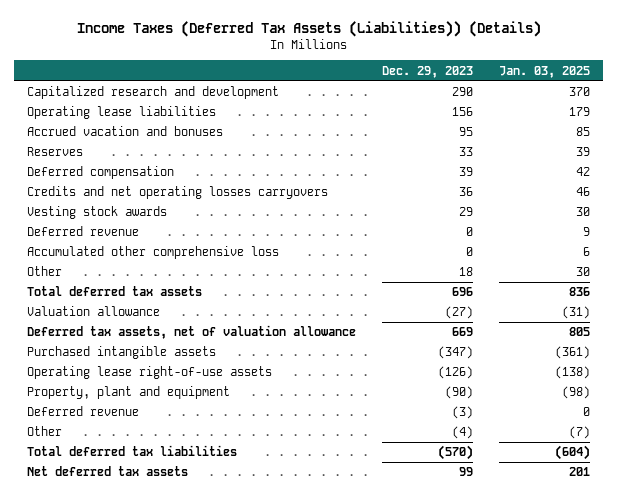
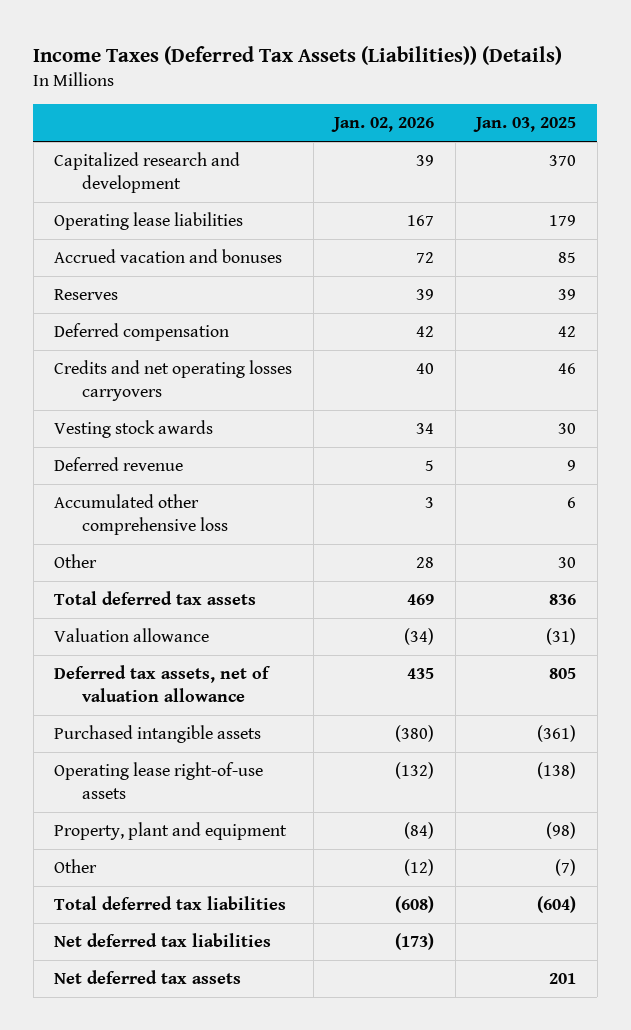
- | Dec. 29, 2023 | Jan. 03, 2025
+ | Jan. 02, 2026 | Jan. 03, 2025
- Deferred revenue | (3) | 0
+ Net deferred tax liabilities | (173) |

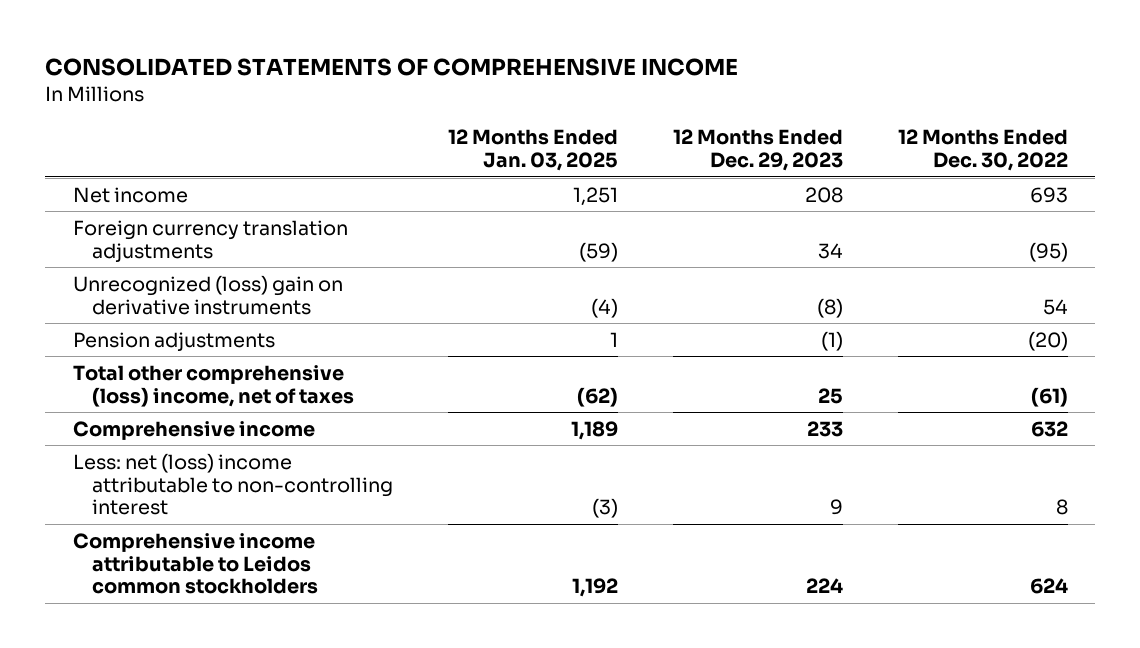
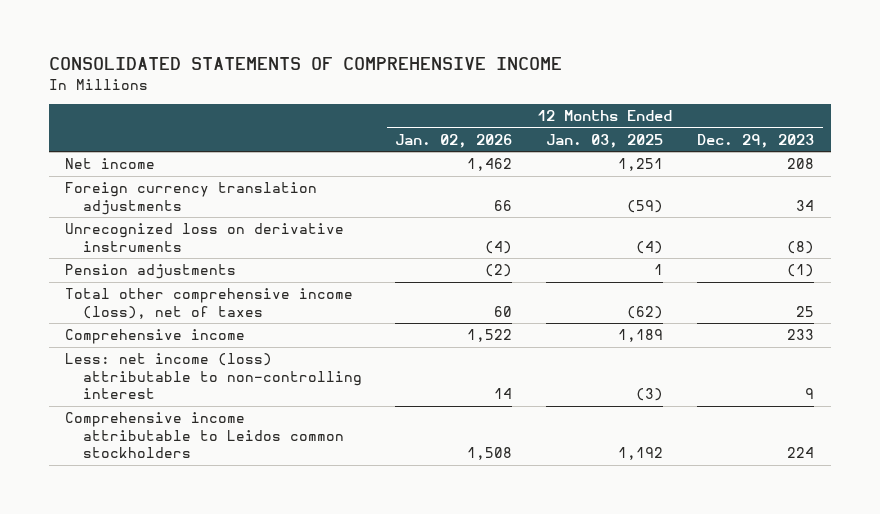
- | 12 Months Ended Jan. 03, 2025 | 12 Months Ended Dec. 29, 2023 | 12 Months Ended Dec. 30, 2022
+ | 12 Months Ended Jan. 02, 2026 | 12 Months Ended Jan. 03, 2025 | 12 Months Ended Dec. 29, 2023
- Unrecognized (loss) gain on derivative instruments | (4) | (8) | 54
+ Unrecognized loss on derivative instruments | (4) | (4) | (8)
- Total other comprehensive (loss) income, net of taxes | (62) | 25 | (61)
+ Total other comprehensive income (loss), net of taxes | 60 | (62) | 25
- Less: net (loss) income attributable to non-controlling interest | (3) | 9 | 8
+ Less: net income (loss) attributable to non-controlling interest | 14 | (3) | 9

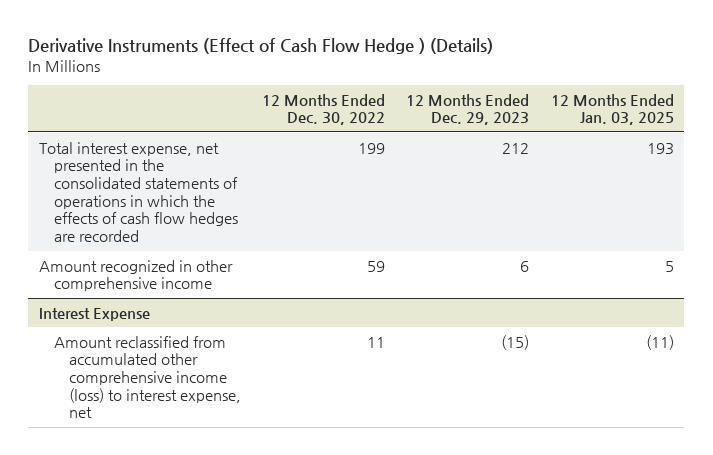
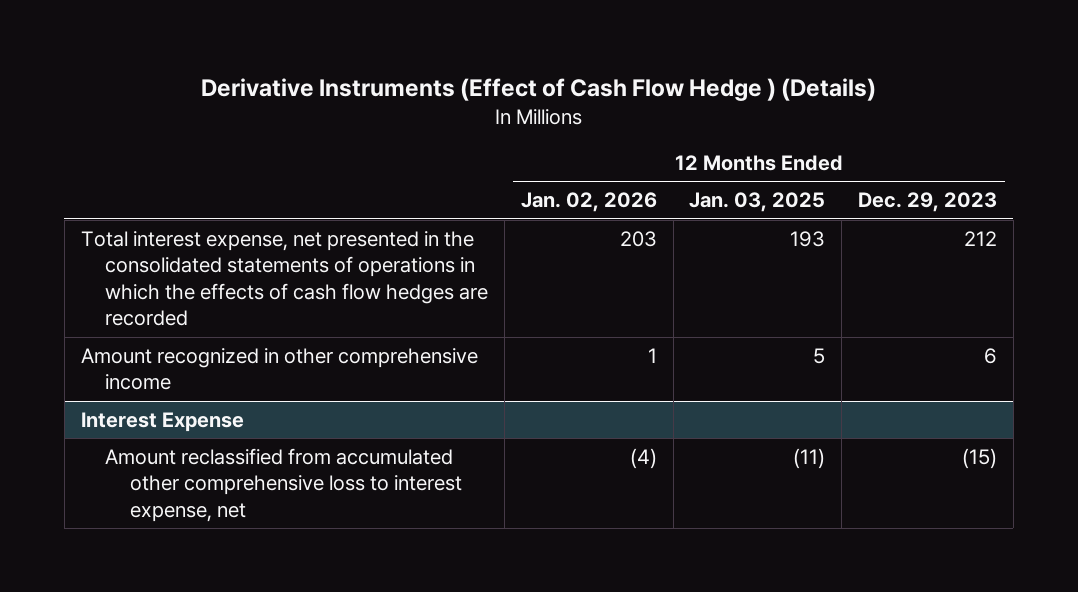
- | 12 Months Ended Dec. 30, 2022 | 12 Months Ended Dec. 29, 2023 | 12 Months Ended Jan. 03, 2025
+ | 12 Months Ended Jan. 02, 2026 | 12 Months Ended Jan. 03, 2025 | 12 Months Ended Dec. 29, 2023
@ Interest Expense
- Amount reclassified from accumulated other comprehensive income (loss) to interest expense, net | 11 | (15) | (11)
+ Amount reclassified from accumulated other comprehensive loss to interest expense, net | (4) | (11) | (15)

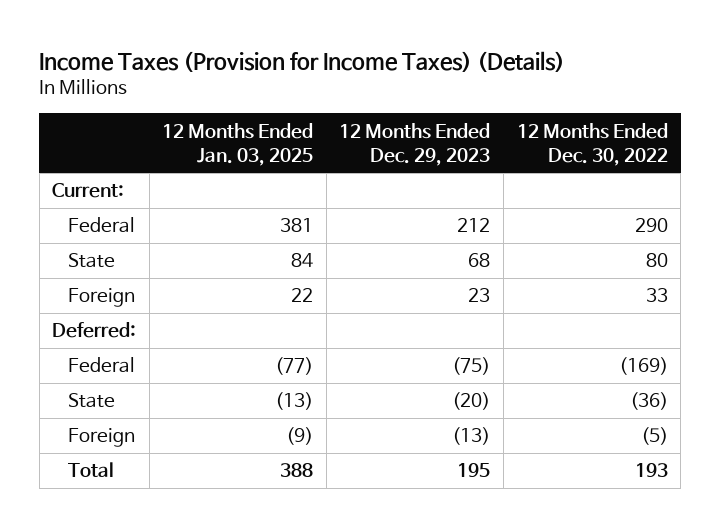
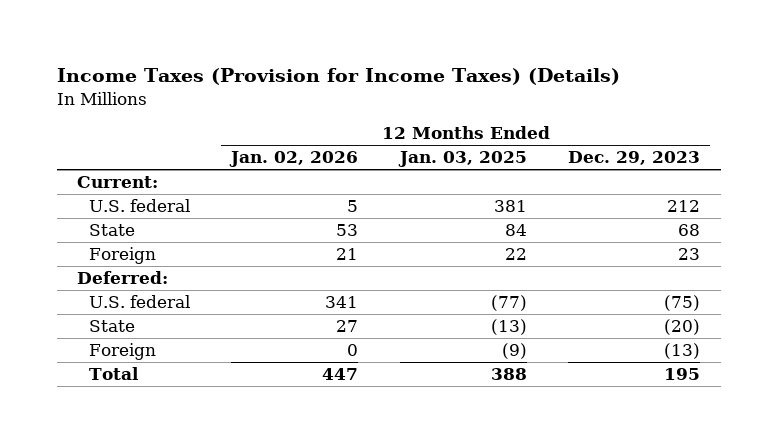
- | 12 Months Ended Jan. 03, 2025 | 12 Months Ended Dec. 29, 2023 | 12 Months Ended Dec. 30, 2022
+ | 12 Months Ended Jan. 02, 2026 | 12 Months Ended Jan. 03, 2025 | 12 Months Ended Dec. 29, 2023
- Federal | 381 | 212 | 290
+ U.S. federal | 5 | 381 | 212
- Federal | (77) | (75) | (169)
+ U.S. federal | 341 | (77) | (75)

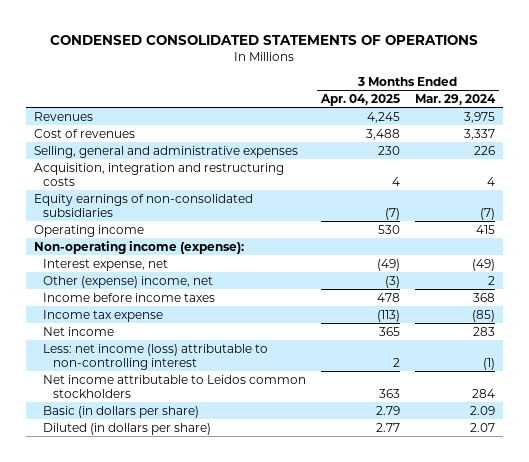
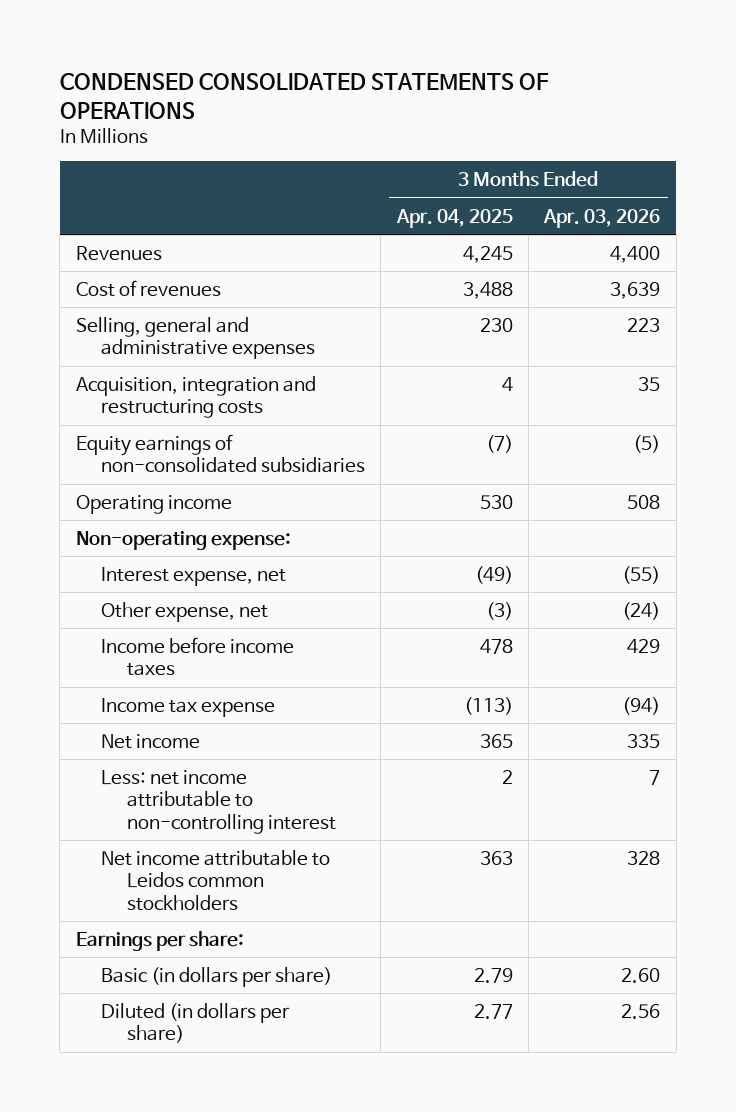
- | 3 Months Ended Apr. 04, 2025 | 3 Months Ended Mar. 29, 2024
+ | 3 Months Ended Apr. 04, 2025 | 3 Months Ended Apr. 03, 2026
- Non-operating income (expense):
+ Non-operating expense:
- Other (expense) income, net | (3) | 2
+ Other expense, net | (3) | (24)
- Less: net income (loss) attributable to non-controlling interest | 2 | (1)
+ Less: net income attributable to non-controlling interest | 2 | 7
+ Earnings per share:

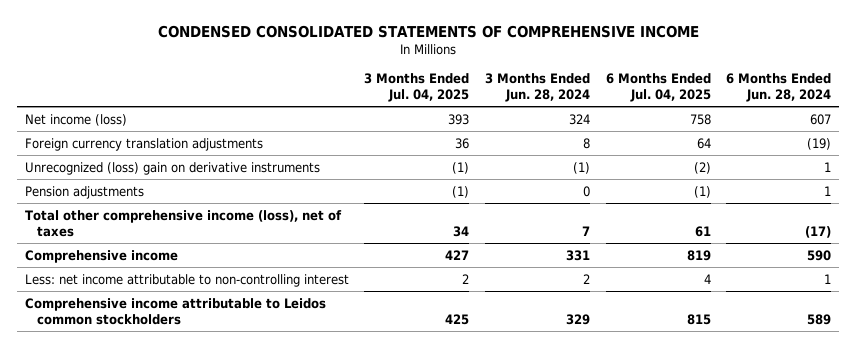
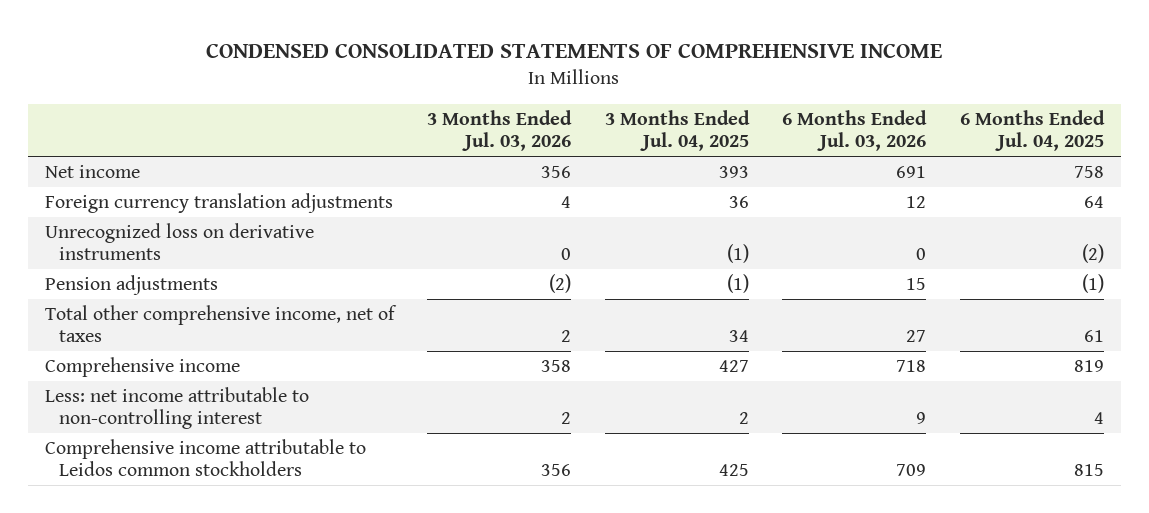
- | 3 Months Ended Jul. 04, 2025 | 3 Months Ended Jun. 28, 2024 | 6 Months Ended Jul. 04, 2025 | 6 Months Ended Jun. 28, 2024
+ | 3 Months Ended Jul. 03, 2026 | 3 Months Ended Jul. 04, 2025 | 6 Months Ended Jul. 03, 2026 | 6 Months Ended Jul. 04, 2025
- Net income (loss) | 393 | 324 | 758 | 607
+ Net income | 356 | 393 | 691 | 758
- Unrecognized (loss) gain on derivative instruments | (1) | (1) | (2) | 1
+ Unrecognized loss on derivative instruments | 0 | (1) | 0 | (2)
- Total other comprehensive income (loss), net of taxes | 34 | 7 | 61 | (17)
+ Total other comprehensive income, net of taxes | 2 | 34 | 27 | 61

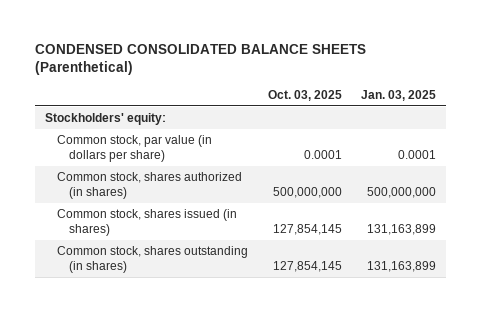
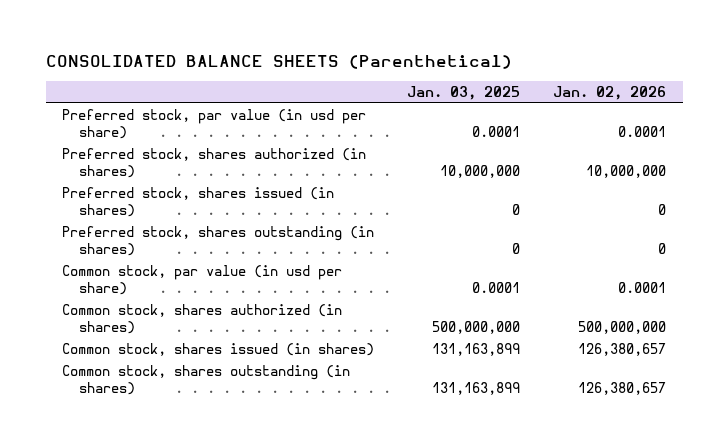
- CONDENSED CONSOLIDATED BALANCE SHEETS (Parenthetical)
+ CONSOLIDATED BALANCE SHEETS (Parenthetical)
- | Oct. 03, 2025 | Jan. 03, 2025
+ | Jan. 03, 2025 | Jan. 02, 2026
- Stockholders' equity:
- Common stock, par value (in dollars per share) | 0.0001 | 0.0001
+ Preferred stock, par value (in usd per share) | 0.0001 | 0.0001
+ Preferred stock, shares authorized (in shares) | 10,000,000 | 10,000,000
+ Preferred stock, shares issued (in shares) | 0 | 0
+ Preferred stock, shares outstanding (in shares) | 0 | 0
+ Common stock, par value (in usd per share) | 0.0001 | 0.0001

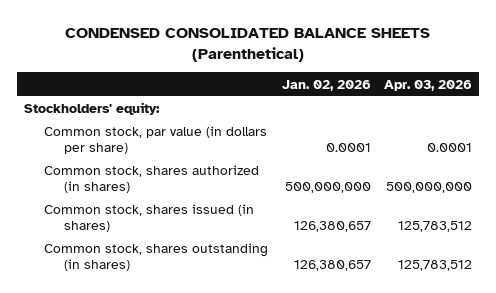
- CONSOLIDATED BALANCE SHEETS (Parenthetical)
+ CONDENSED CONSOLIDATED BALANCE SHEETS (Parenthetical)
- | Jan. 03, 2025 | Jan. 02, 2026
+ | Jan. 02, 2026 | Apr. 03, 2026
- Preferred stock, par value (in usd per share) | 0.0001 | 0.0001
- Preferred stock, shares authorized (in shares) | 10,000,000 | 10,000,000
- Preferred stock, shares issued (in shares) | 0 | 0
- Preferred stock, shares outstanding (in shares) | 0 | 0
- Common stock, par value (in usd per share) | 0.0001 | 0.0001
+ Stockholders' equity:
+ Common stock, par value (in dollars per share) | 0.0001 | 0.0001

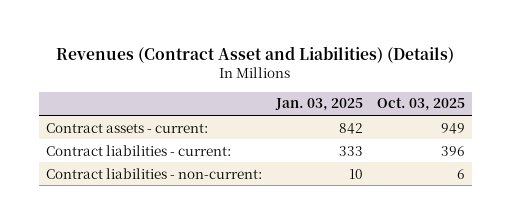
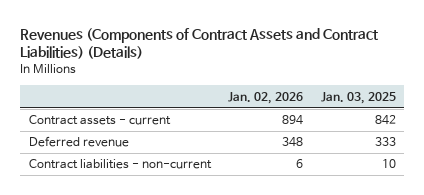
- Revenues (Contract Asset and Liabilities) (Details)
+ Revenues (Components of Contract Assets and Contract Liabilities) (Details)
- | Jan. 03, 2025 | Oct. 03, 2025
+ | Jan. 02, 2026 | Jan. 03, 2025
- Contract assets - current: | 842 | 949
- Contract liabilities - current: | 333 | 396
- Contract liabilities - non-current: | 10 | 6
+ Contract assets - current | 894 | 842
+ Deferred revenue | 348 | 333
+ Contract liabilities - non-current | 6 | 10

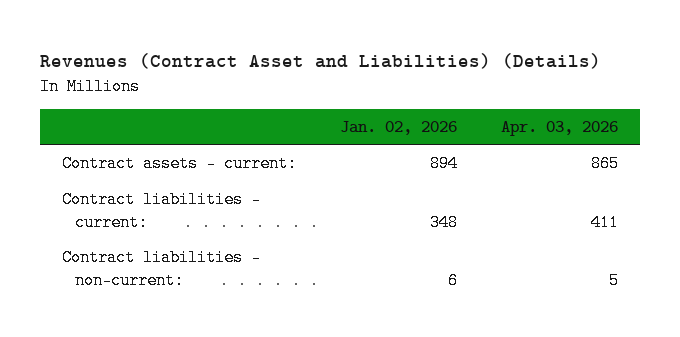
- Revenues (Components of Contract Assets and Contract Liabilities) (Details)
+ Revenues (Contract Asset and Liabilities) (Details)
- | Jan. 02, 2026 | Jan. 03, 2025
+ | Jan. 02, 2026 | Apr. 03, 2026
- Contract assets - current | 894 | 842
- Deferred revenue | 348 | 333
- Contract liabilities - non-current | 6 | 10
+ Contract assets - current: | 894 | 865
+ Contract liabilities - current: | 348 | 411
+ Contract liabilities - non-current: | 6 | 5

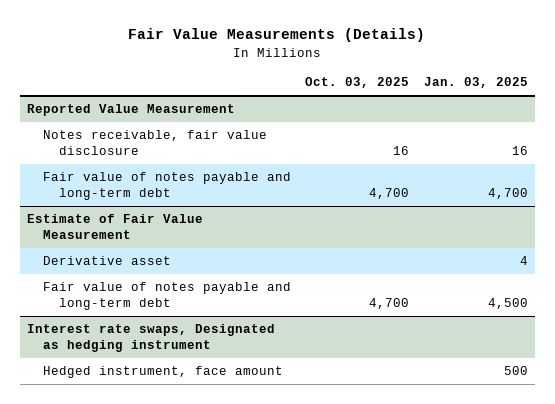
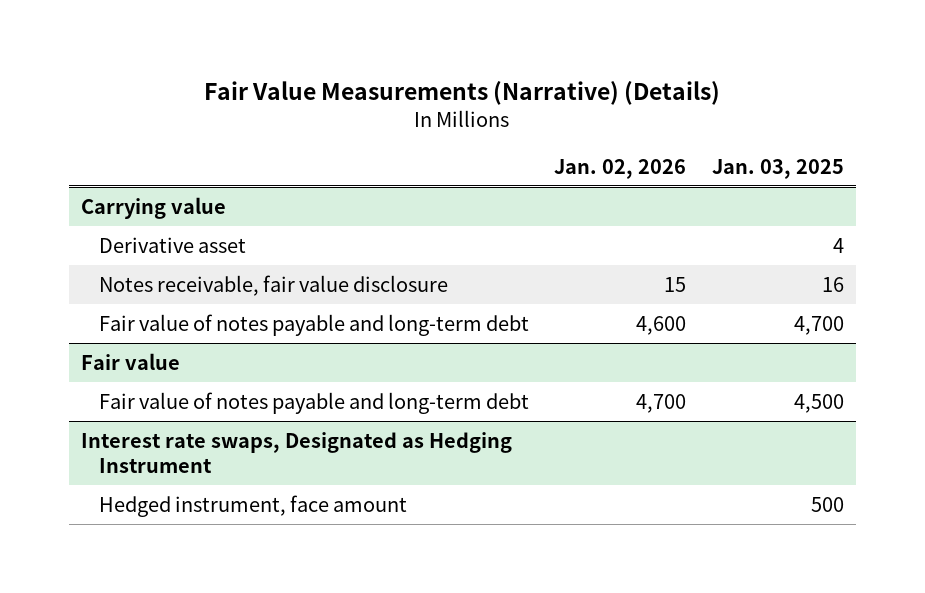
- Fair Value Measurements (Details)
+ Fair Value Measurements (Narrative) (Details)
- | Oct. 03, 2025 | Jan. 03, 2025
+ | Jan. 02, 2026 | Jan. 03, 2025
- Reported Value Measurement
+ Carrying value
+ Derivative asset | | 4
- Estimate of Fair Value Measurement
- Derivative asset | | 4
+ Fair value
- Interest rate swaps, Designated as hedging instrument
+ Interest rate swaps, Designated as Hedging Instrument

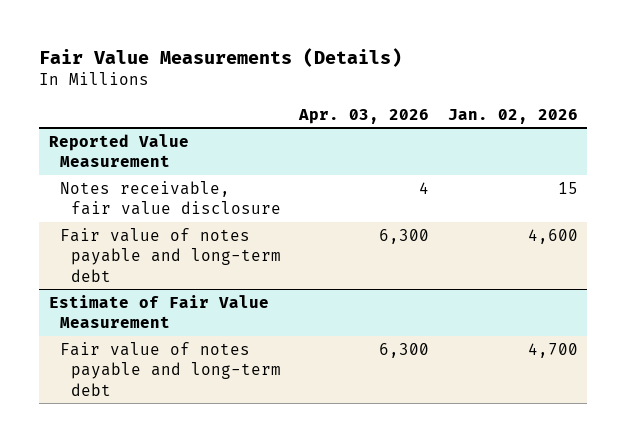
- Fair Value Measurements (Narrative) (Details)
+ Fair Value Measurements (Details)
- | Jan. 02, 2026 | Jan. 03, 2025
+ | Apr. 03, 2026 | Jan. 02, 2026
- Carrying value
- Derivative asset | | 4
+ Reported Value Measurement
- Fair value
+ Estimate of Fair Value Measurement
- Interest rate swaps, Designated as Hedging Instrument
- Hedged instrument, face amount | | 500

